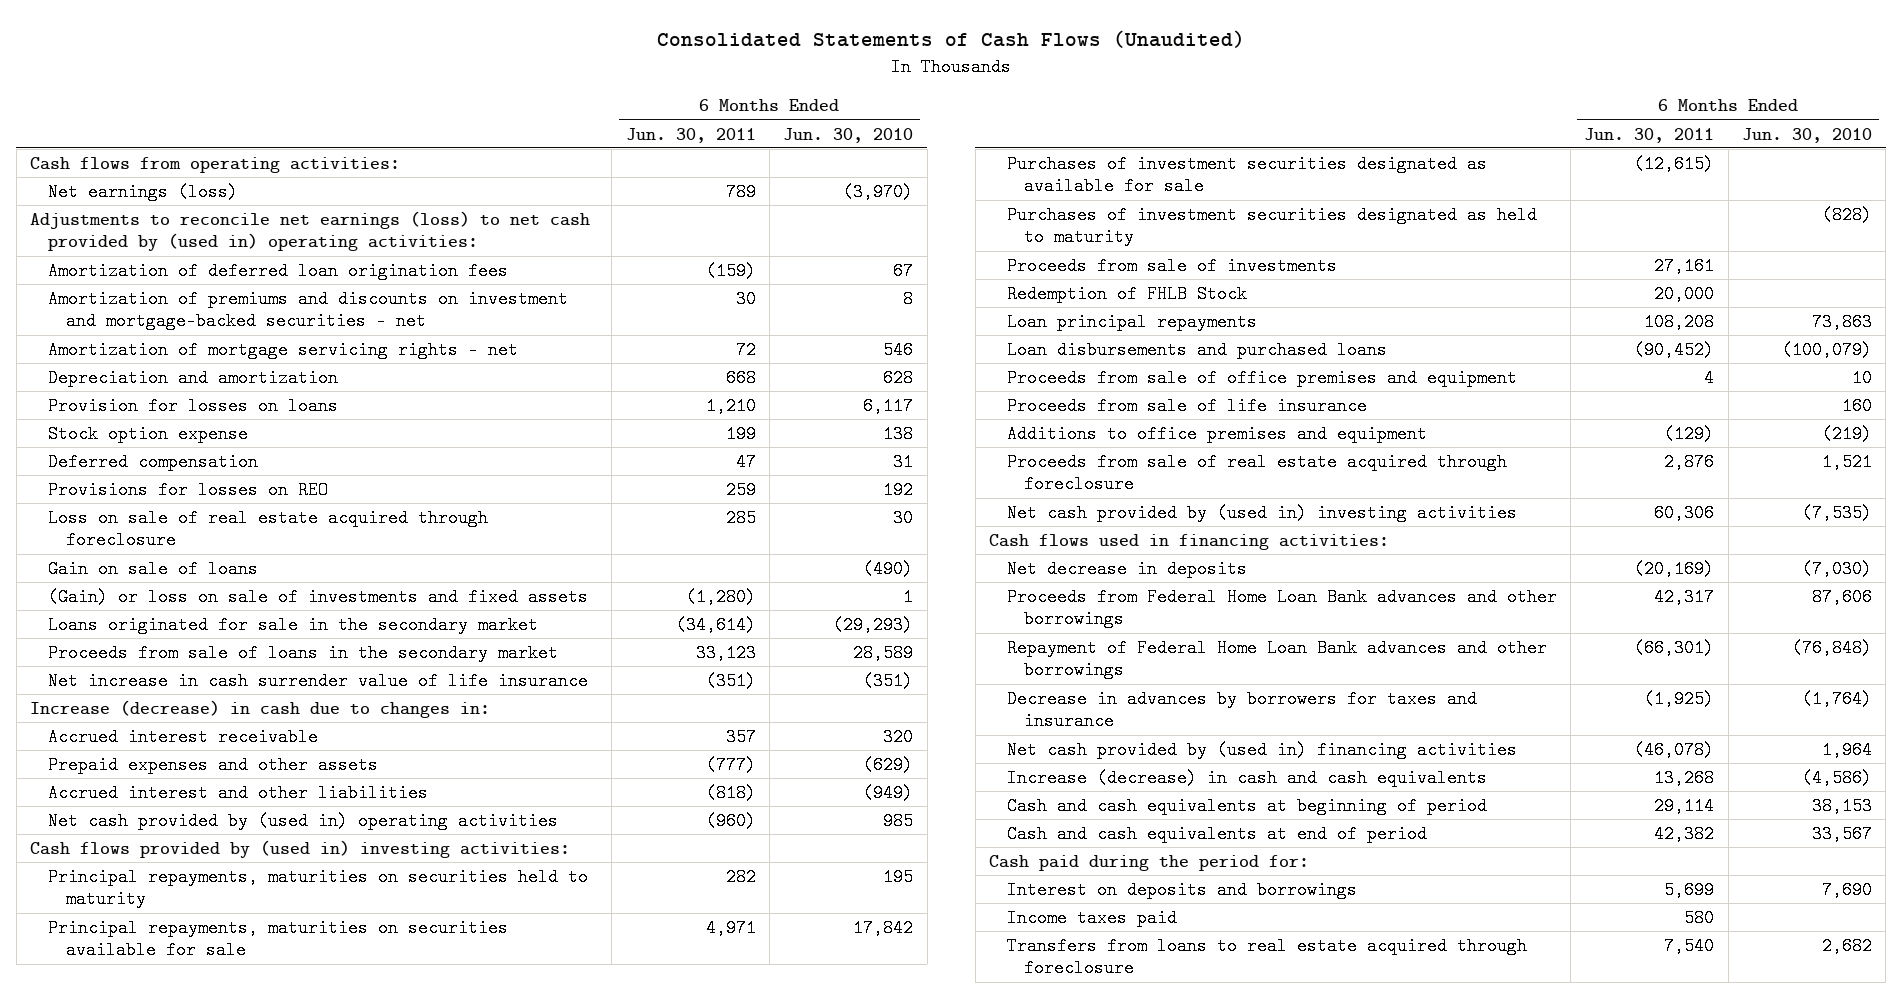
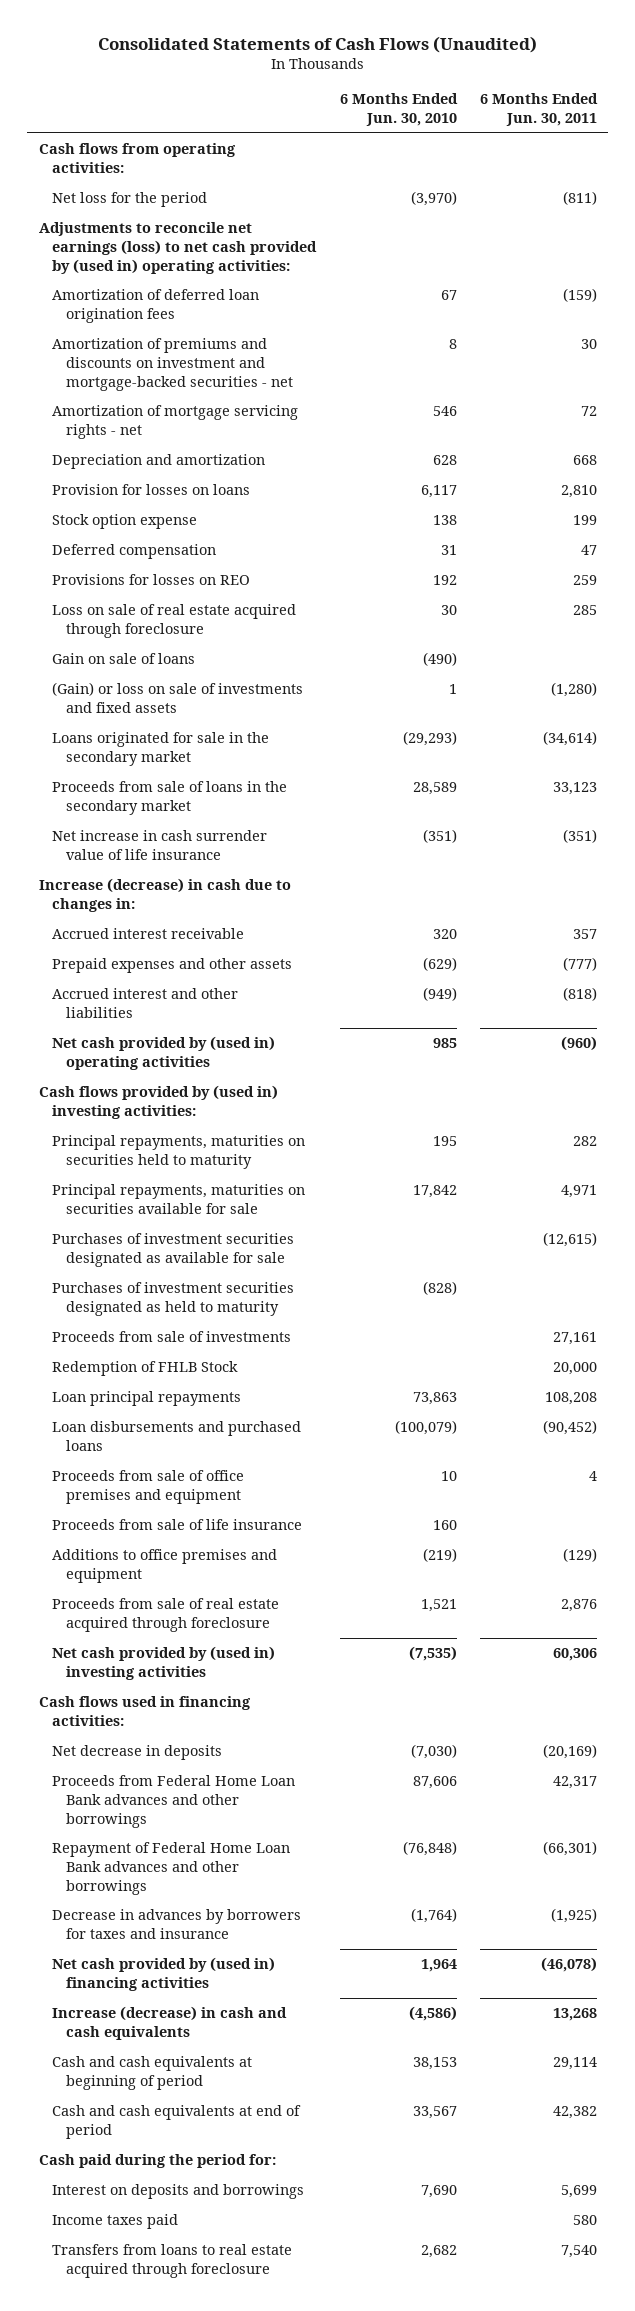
- | 6 Months Ended Jun. 30, 2011 | 6 Months Ended Jun. 30, 2010
+ | 6 Months Ended Jun. 30, 2010 | 6 Months Ended Jun. 30, 2011
- Net earnings (loss) | 789 | (3,970)
+ Net loss for the period | (3,970) | (811)
- Provision for losses on loans | 1,210 | 6,117
+ Provision for losses on loans | 6,117 | 2,810

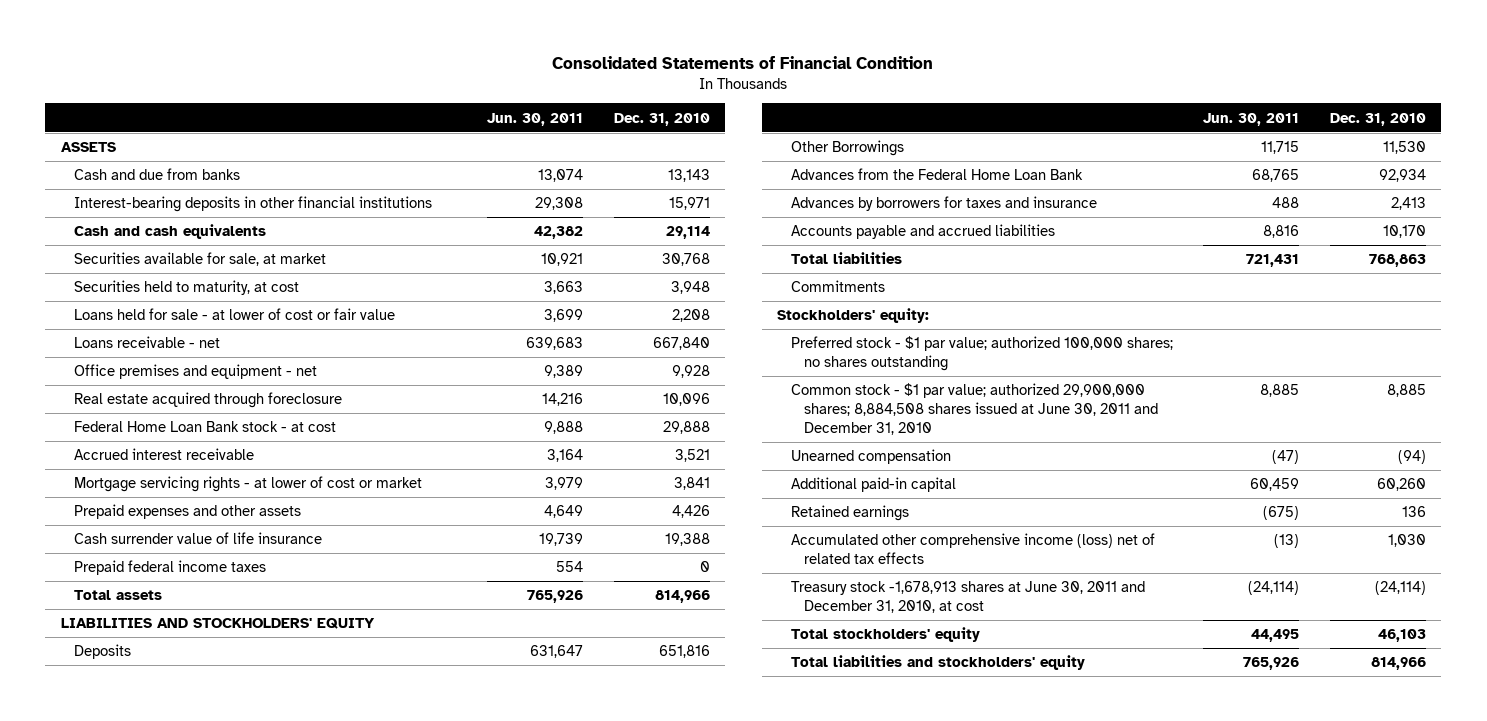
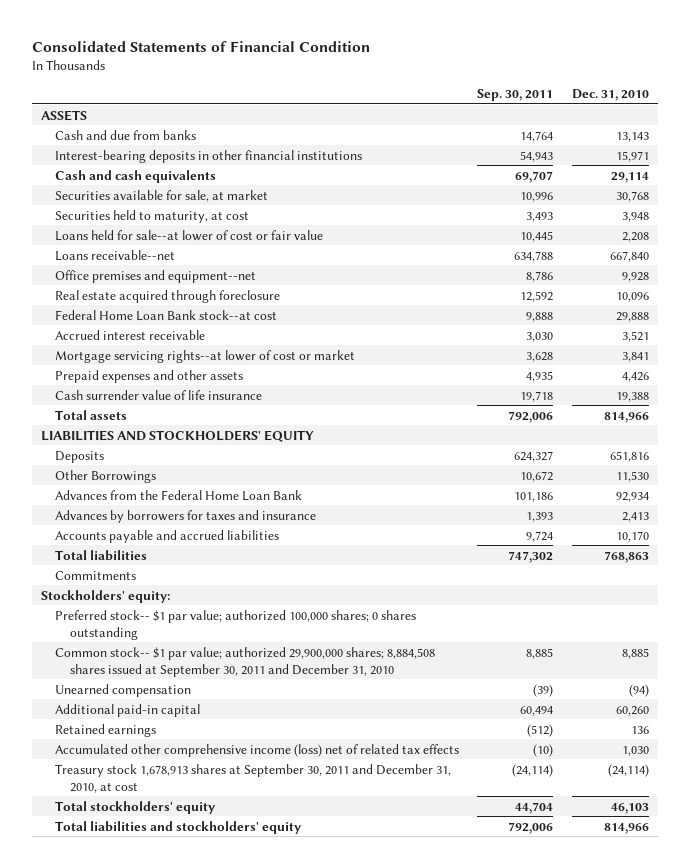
- | Jun. 30, 2011 | Dec. 31, 2010
+ | Sep. 30, 2011 | Dec. 31, 2010
- Loans held for sale - at lower of cost or fair value | 3,699 | 2,208
- Loans receivable - net | 639,683 | 667,840
- Office premises and equipment - net | 9,389 | 9,928
+ Loans held for sale--at lower of cost or fair value | 10,445 | 2,208
+ Loans receivable--net | 634,788 | 667,840
+ Office premises and equipment--net | 8,786 | 9,928
- Federal Home Loan Bank stock - at cost | 9,888 | 29,888
+ Federal Home Loan Bank stock--at cost | 9,888 | 29,888
- Mortgage servicing rights - at lower of cost or market | 3,979 | 3,841
+ Mortgage servicing rights--at lower of cost or market | 3,628 | 3,841
- Prepaid federal income taxes | 554 | 0
- Preferred stock - $1 par value; authorized 100,000 shares; no shares outstanding
- Common stock - $1 par value; authorized 29,900,000 shares; 8,884,508 shares issued at June 30, 2011 and December 31, 2010 | 8,885 | 8,885
+ Preferred stock-- $1 par value; authorized 100,000 shares; 0 shares outstanding
+ Common stock-- $1 par value; authorized 29,900,000 shares; 8,884,508 shares issued at September 30, 2011 and December 31, 2010 | 8,885 | 8,885
- Treasury stock -1,678,913 shares at June 30, 2011 and December 31, 2010, at cost | (24,114) | (24,114)
+ Treasury stock 1,678,913 shares at September 30, 2011 and December 31, 2010, at cost | (24,114) | (24,114)

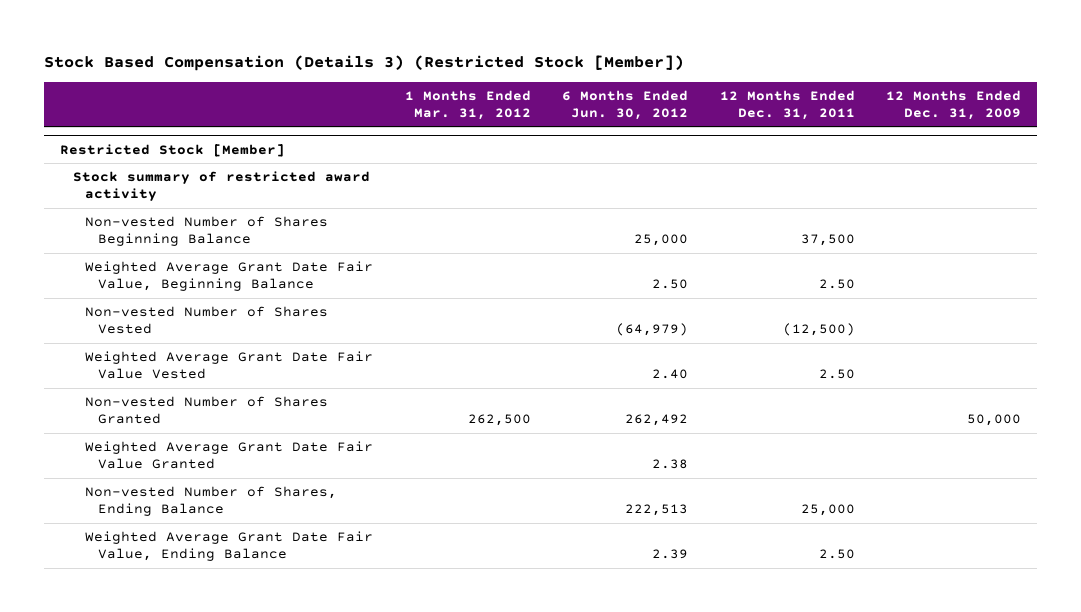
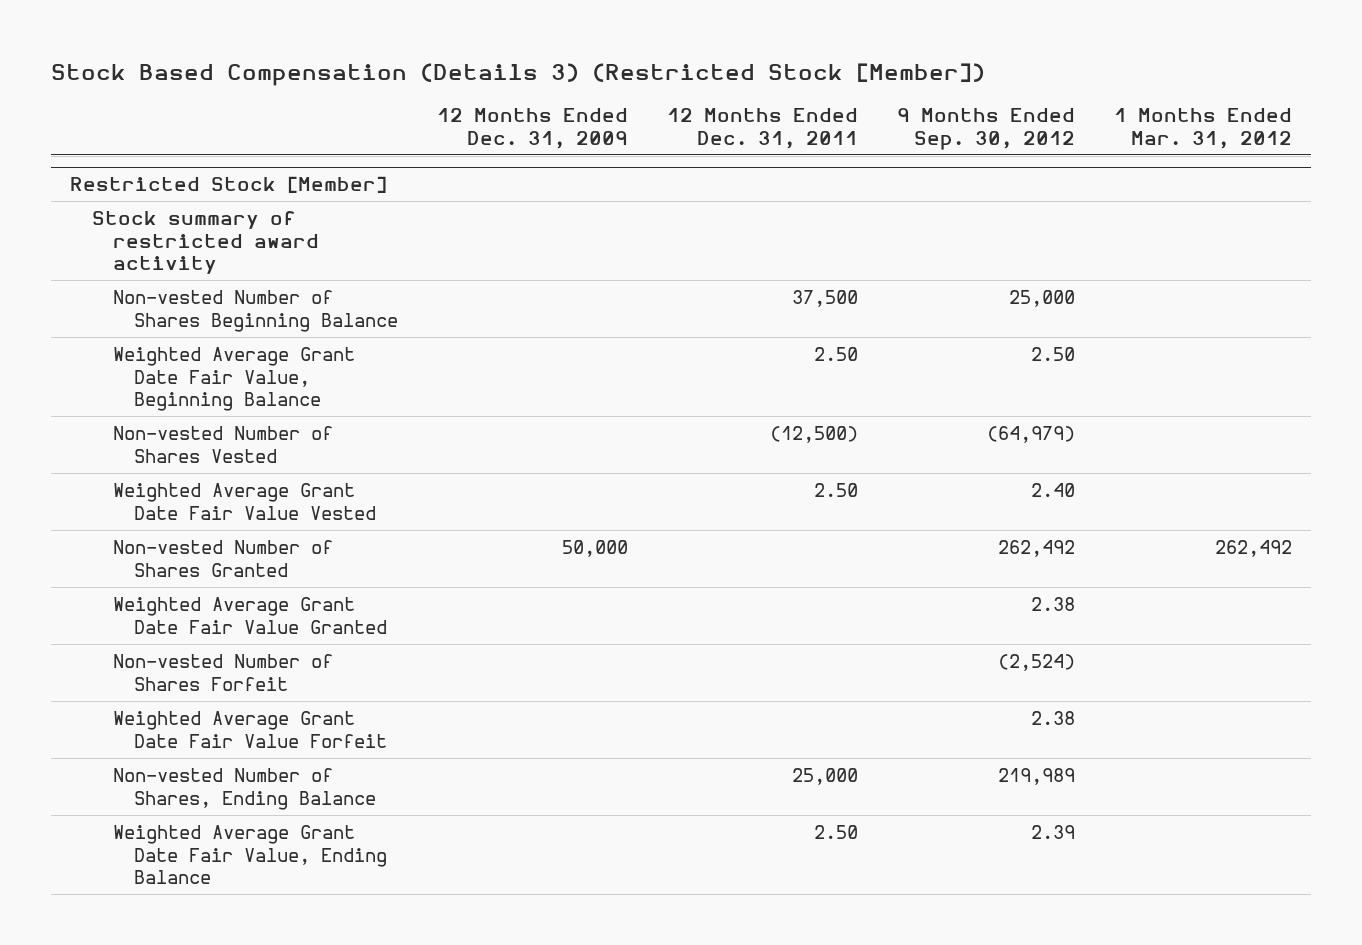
- | 1 Months Ended Mar. 31, 2012 | 6 Months Ended Jun. 30, 2012 | 12 Months Ended Dec. 31, 2011 | 12 Months Ended Dec. 31, 2009
+ | 12 Months Ended Dec. 31, 2009 | 12 Months Ended Dec. 31, 2011 | 9 Months Ended Sep. 30, 2012 | 1 Months Ended Mar. 31, 2012
@ Restricted Stock [Member]
- Non-vested Number of Shares Granted | 262,500 | 262,492 | | 50,000
+ Non-vested Number of Shares Granted | 50,000 | | 262,492 | 262,492
+ Non-vested Number of Shares Forfeit | | | (2,524) |
+ Weighted Average Grant Date Fair Value Forfeit | | | 2.38 |

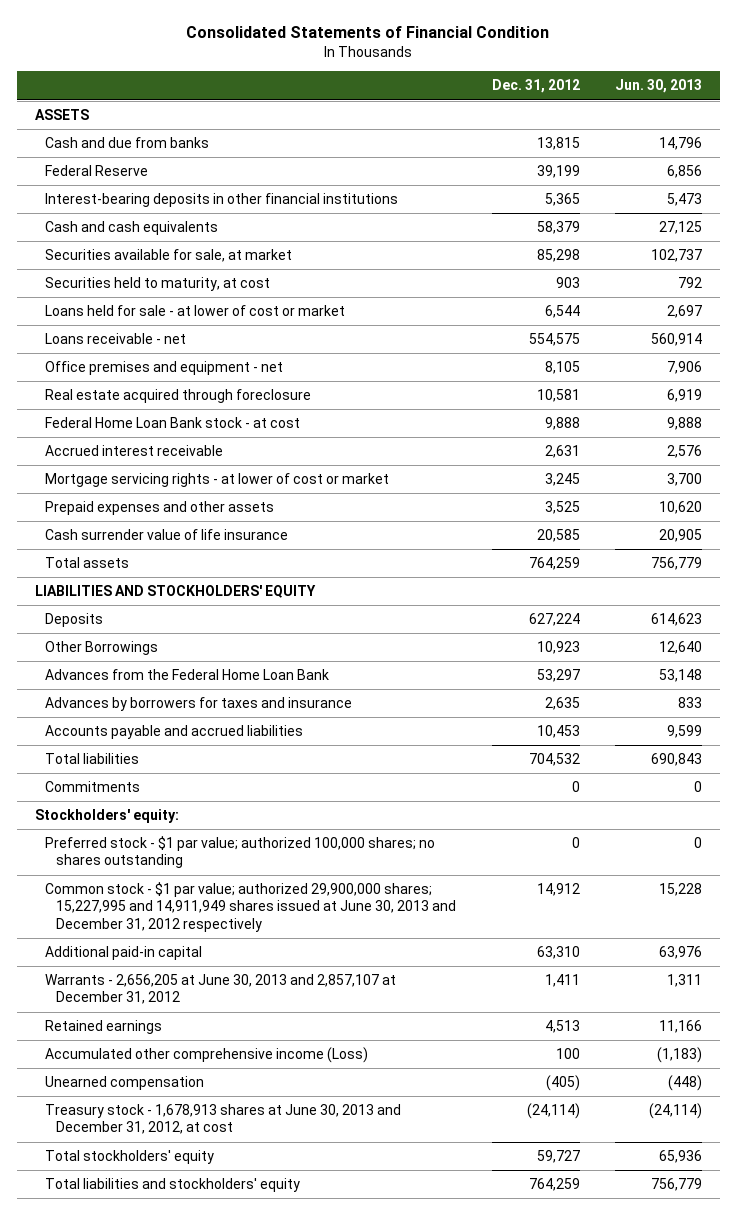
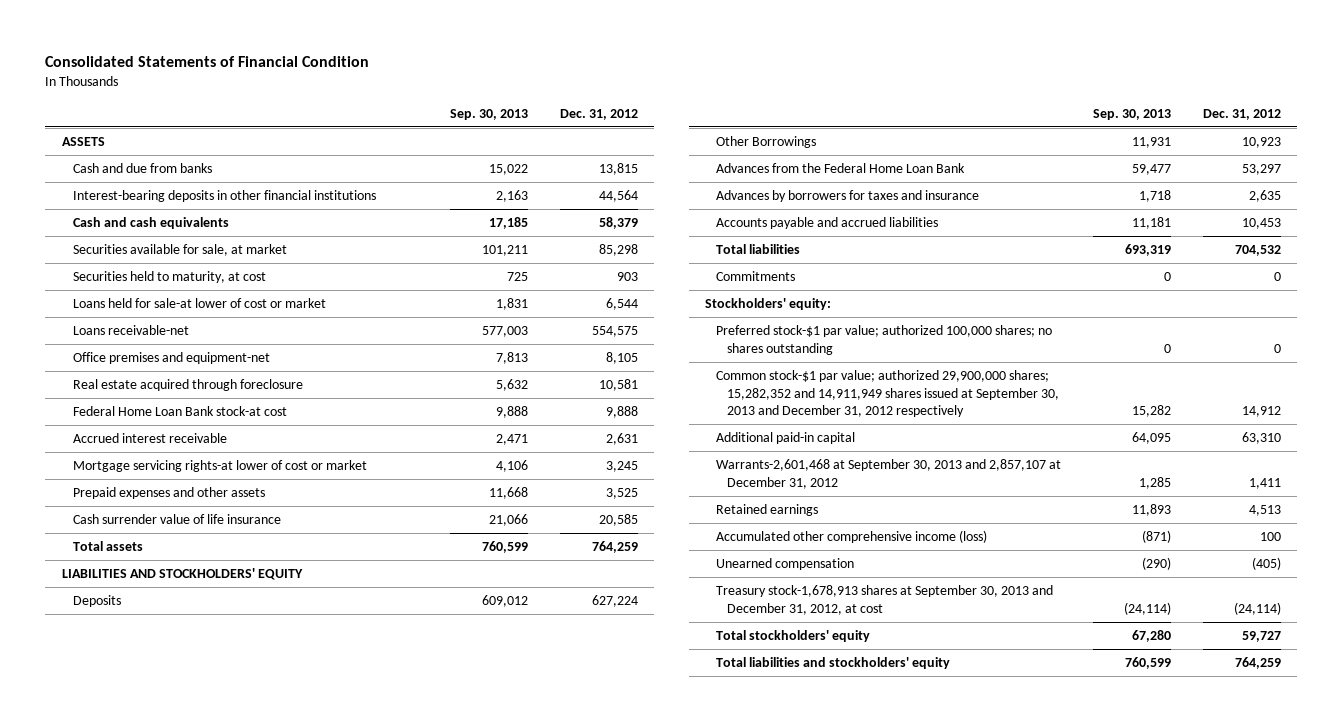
- | Dec. 31, 2012 | Jun. 30, 2013
+ | Sep. 30, 2013 | Dec. 31, 2012
- Federal Reserve | 39,199 | 6,856
- Interest-bearing deposits in other financial institutions | 5,365 | 5,473
+ Interest-bearing deposits in other financial institutions | 2,163 | 44,564
- Loans held for sale - at lower of cost or market | 6,544 | 2,697
- Loans receivable - net | 554,575 | 560,914
- Office premises and equipment - net | 8,105 | 7,906
+ Loans held for sale-at lower of cost or market | 1,831 | 6,544
+ Loans receivable-net | 577,003 | 554,575
+ Office premises and equipment-net | 7,813 | 8,105
- Federal Home Loan Bank stock - at cost | 9,888 | 9,888
+ Federal Home Loan Bank stock-at cost | 9,888 | 9,888
- Mortgage servicing rights - at lower of cost or market | 3,245 | 3,700
+ Mortgage servicing rights-at lower of cost or market | 4,106 | 3,245
- Preferred stock - $1 par value; authorized 100,000 shares; no shares outstanding | 0 | 0
- Common stock - $1 par value; authorized 29,900,000 shares; 15,227,995 and 14,911,949 shares issued at June 30, 2013 and December 31, 2012 respectively | 14,912 | 15,228
+ Preferred stock-$1 par value; authorized 100,000 shares; no shares outstanding | 0 | 0
+ Common stock-$1 par value; authorized 29,900,000 shares; 15,282,352 and 14,911,949 shares issued at September 30, 2013 and December 31, 2012 respectively | 15,282 | 14,912
- Warrants - 2,656,205 at June 30, 2013 and 2,857,107 at December 31, 2012 | 1,411 | 1,311
+ Warrants-2,601,468 at September 30, 2013 and 2,857,107 at December 31, 2012 | 1,285 | 1,411
- Accumulated other comprehensive income (Loss) | 100 | (1,183)
+ Accumulated other comprehensive income (loss) | (871) | 100
- Treasury stock - 1,678,913 shares at June 30, 2013 and December 31, 2012, at cost | (24,114) | (24,114)
+ Treasury stock-1,678,913 shares at September 30, 2013 and December 31, 2012, at cost | (24,114) | (24,114)

